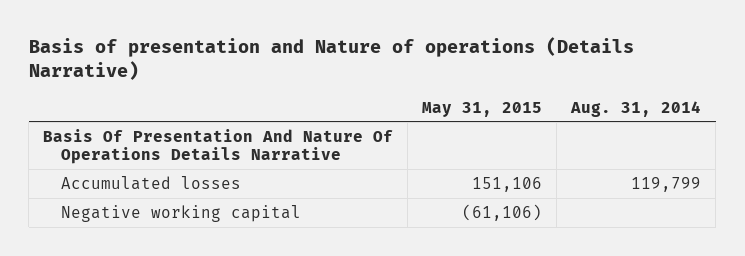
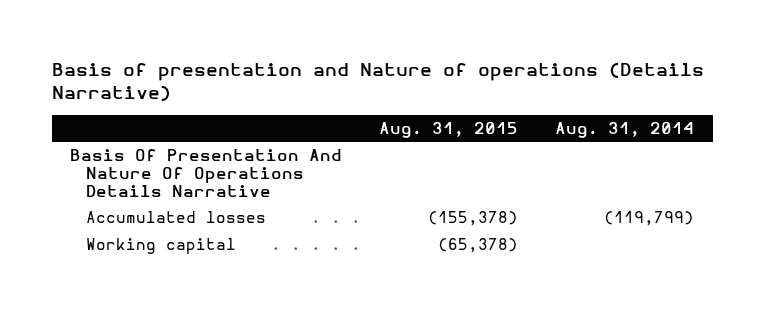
- | May 31, 2015 | Aug. 31, 2014
+ | Aug. 31, 2015 | Aug. 31, 2014
- Accumulated losses | 151,106 | 119,799
- Negative working capital | (61,106) |
+ Accumulated losses | (155,378) | (119,799)
+ Working capital | (65,378) |

